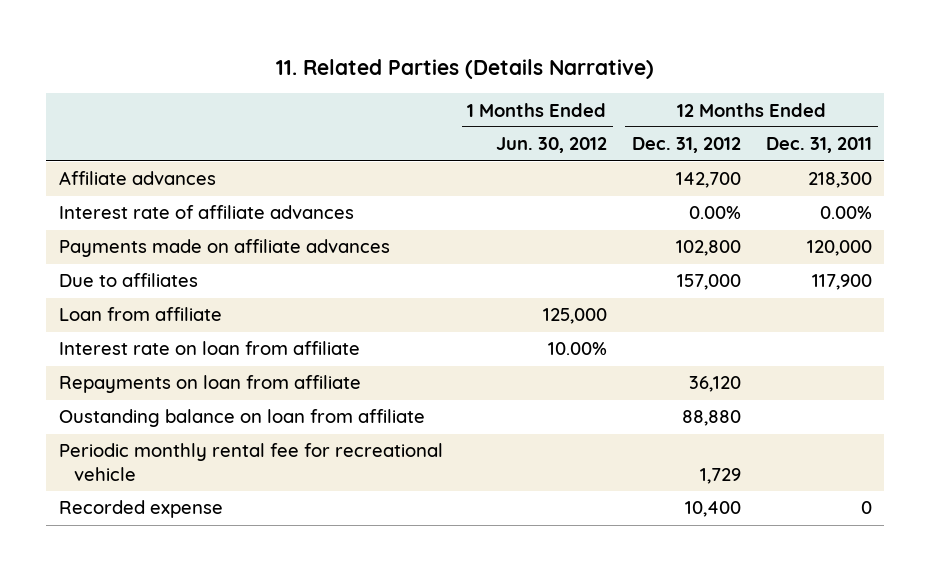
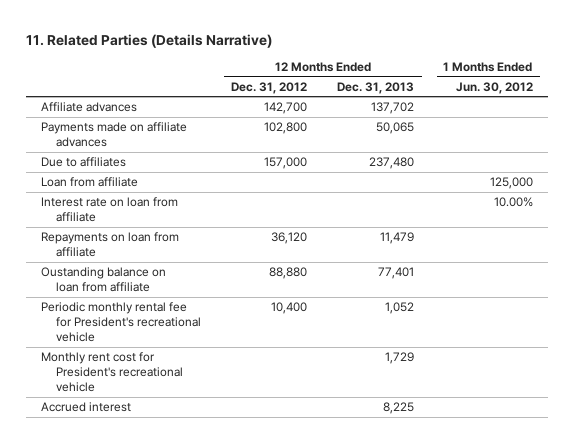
- | 1 Months Ended Jun. 30, 2012 | 12 Months Ended Dec. 31, 2012 | 12 Months Ended Dec. 31, 2011
+ | 12 Months Ended Dec. 31, 2012 | 12 Months Ended Dec. 31, 2013 | 1 Months Ended Jun. 30, 2012
- Interest rate of affiliate advances | | 0.00% | 0.00%
- Periodic monthly rental fee for recreational vehicle | | 1,729 |
- Recorded expense | | 10,400 | 0
+ Periodic monthly rental fee for President's recreational vehicle | 10,400 | 1,052 |
+ Monthly rent cost for President's recreational vehicle | | 1,729 |
+ Accrued interest | | 8,225 |

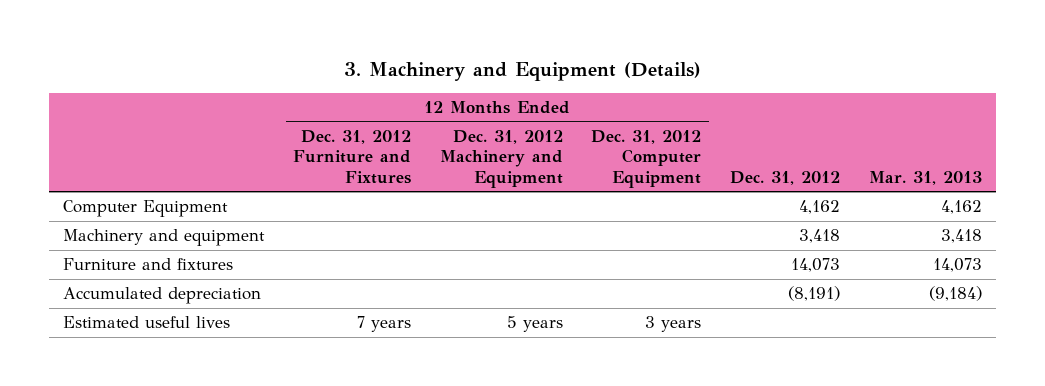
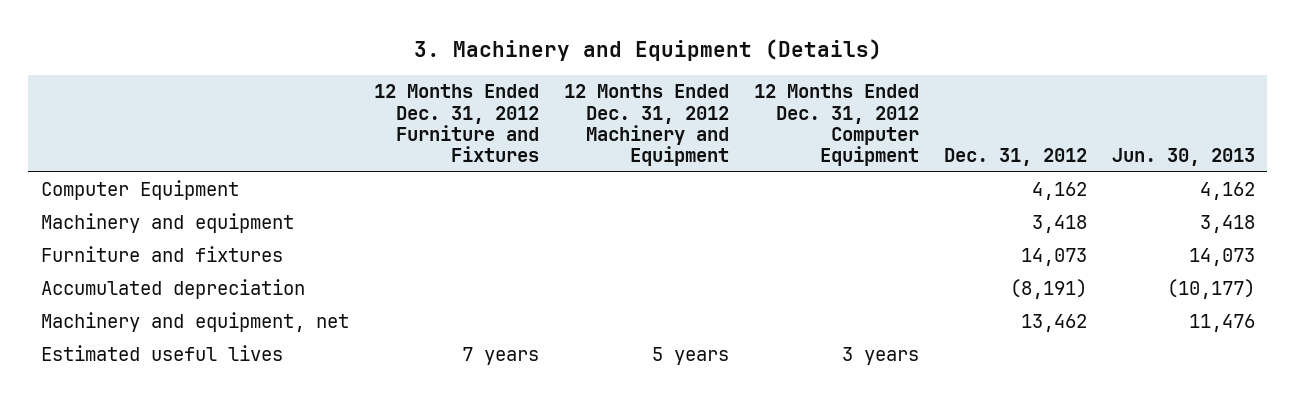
- | 12 Months Ended Dec. 31, 2012 Furniture and Fixtures | 12 Months Ended Dec. 31, 2012 Machinery and Equipment | 12 Months Ended Dec. 31, 2012 Computer Equipment | Dec. 31, 2012 | Mar. 31, 2013
+ | 12 Months Ended Dec. 31, 2012 Furniture and Fixtures | 12 Months Ended Dec. 31, 2012 Machinery and Equipment | 12 Months Ended Dec. 31, 2012 Computer Equipment | Dec. 31, 2012 | Jun. 30, 2013
+ Machinery and equipment, net | | | | 13,462 | 11,476

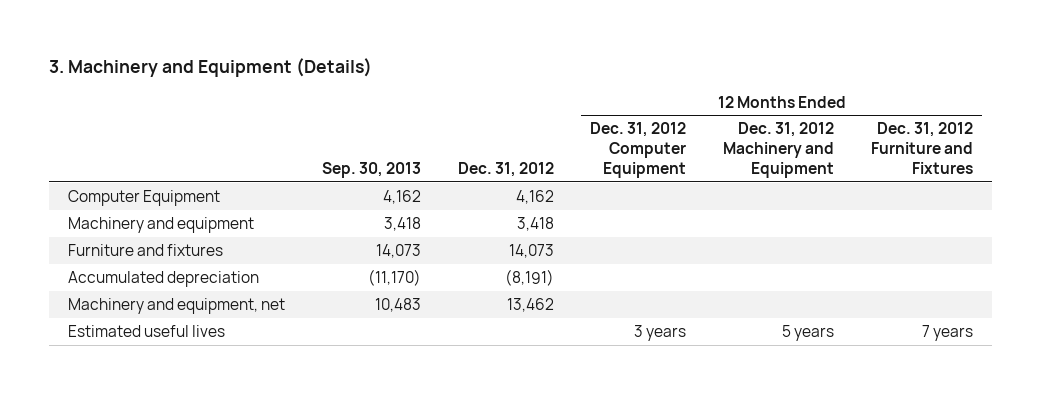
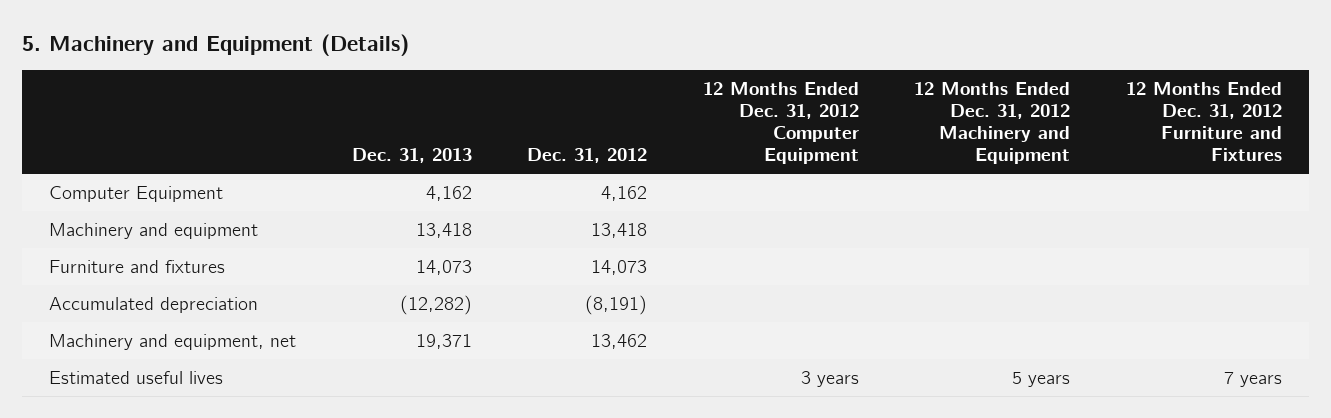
- 3. Machinery and Equipment (Details)
+ 5. Machinery and Equipment (Details)
- | Sep. 30, 2013 | Dec. 31, 2012 | 12 Months Ended Dec. 31, 2012 Computer Equipment | 12 Months Ended Dec. 31, 2012 Machinery and Equipment | 12 Months Ended Dec. 31, 2012 Furniture and Fixtures
+ | Dec. 31, 2013 | Dec. 31, 2012 | 12 Months Ended Dec. 31, 2012 Computer Equipment | 12 Months Ended Dec. 31, 2012 Machinery and Equipment | 12 Months Ended Dec. 31, 2012 Furniture and Fixtures
- Machinery and equipment | 3,418 | 3,418 | | |
+ Machinery and equipment | 13,418 | 13,418 | | |

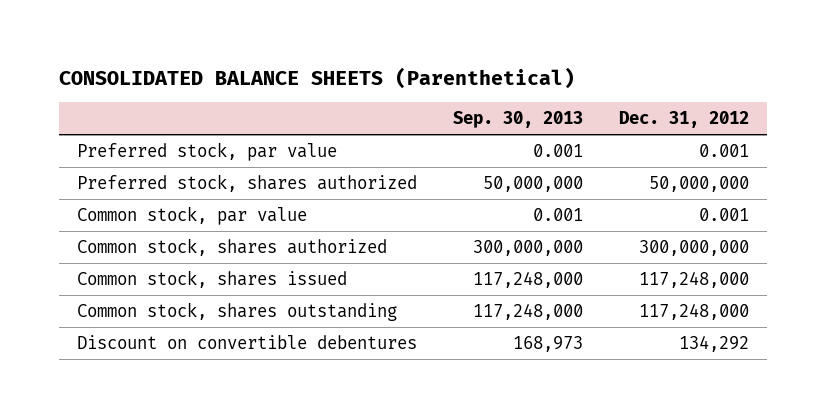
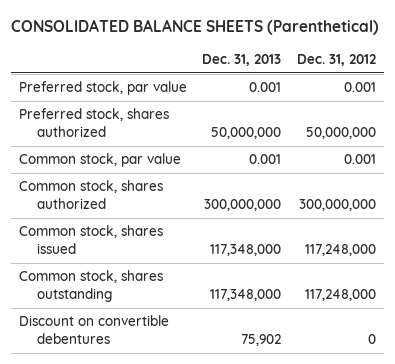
- | Sep. 30, 2013 | Dec. 31, 2012
+ | Dec. 31, 2013 | Dec. 31, 2012
- Discount on convertible debentures | 168,973 | 134,292
+ Discount on convertible debentures | 75,902 | 0

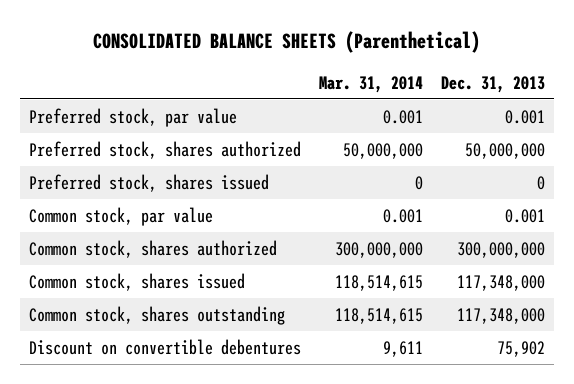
- | Dec. 31, 2013 | Dec. 31, 2012
+ | Mar. 31, 2014 | Dec. 31, 2013
+ Preferred stock, shares issued | 0 | 0

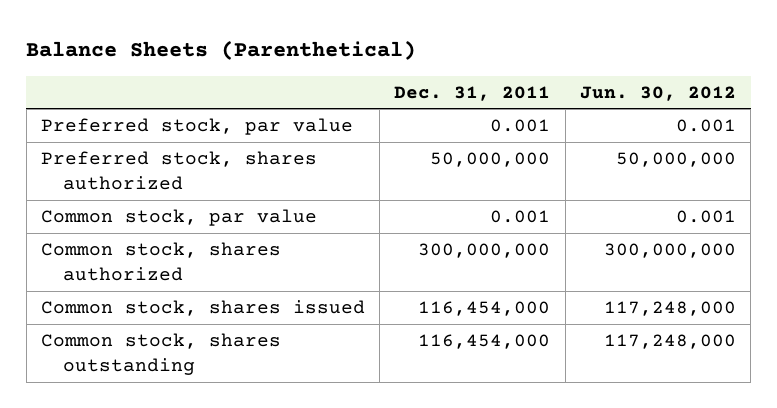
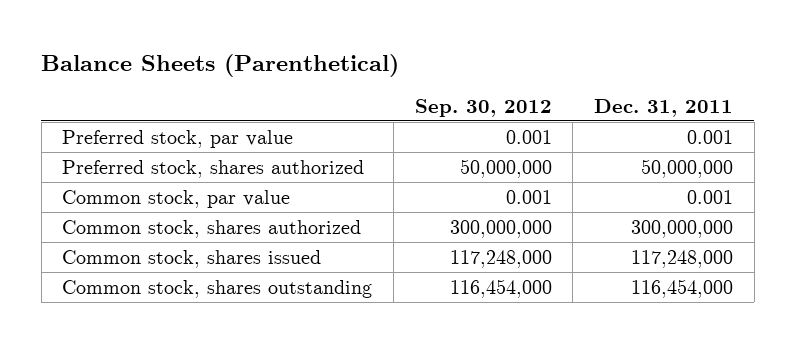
- | Dec. 31, 2011 | Jun. 30, 2012
+ | Sep. 30, 2012 | Dec. 31, 2011
- Common stock, shares issued | 116,454,000 | 117,248,000
+ Common stock, shares issued | 117,248,000 | 117,248,000

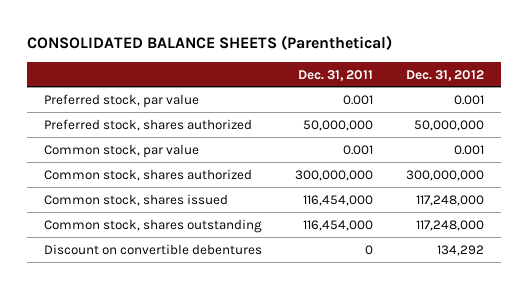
- Balance Sheets (Parenthetical)
+ CONSOLIDATED BALANCE SHEETS (Parenthetical)
- | Sep. 30, 2012 | Dec. 31, 2011
+ | Dec. 31, 2011 | Dec. 31, 2012
- Common stock, shares issued | 117,248,000 | 117,248,000
+ Common stock, shares issued | 116,454,000 | 117,248,000
+ Discount on convertible debentures | 0 | 134,292

